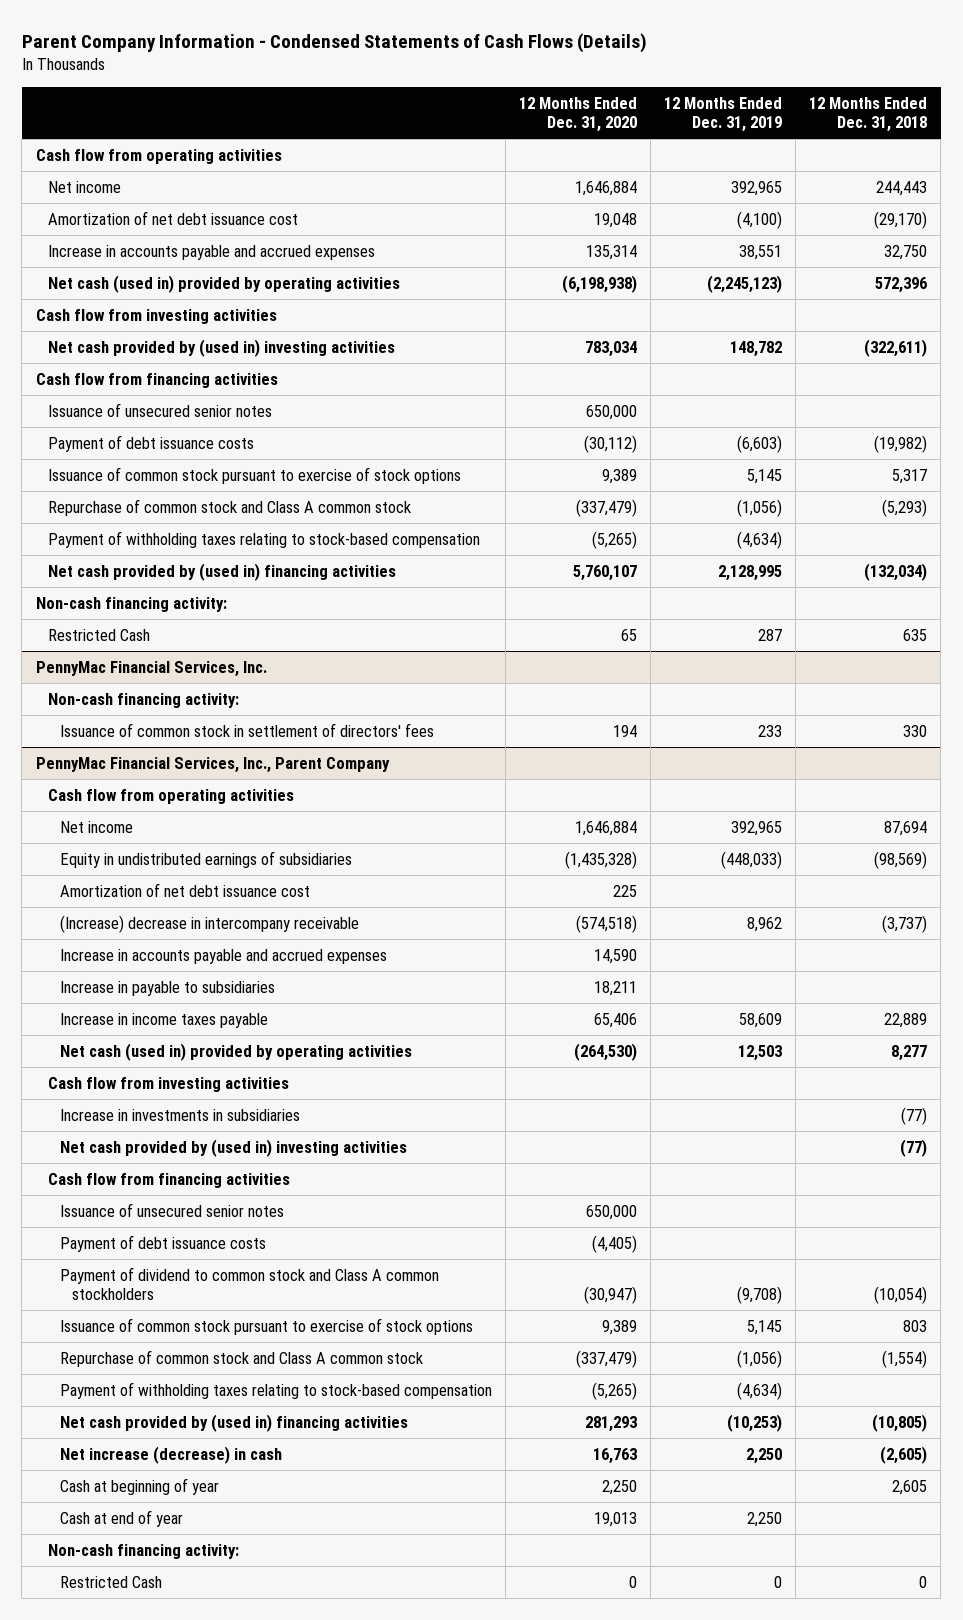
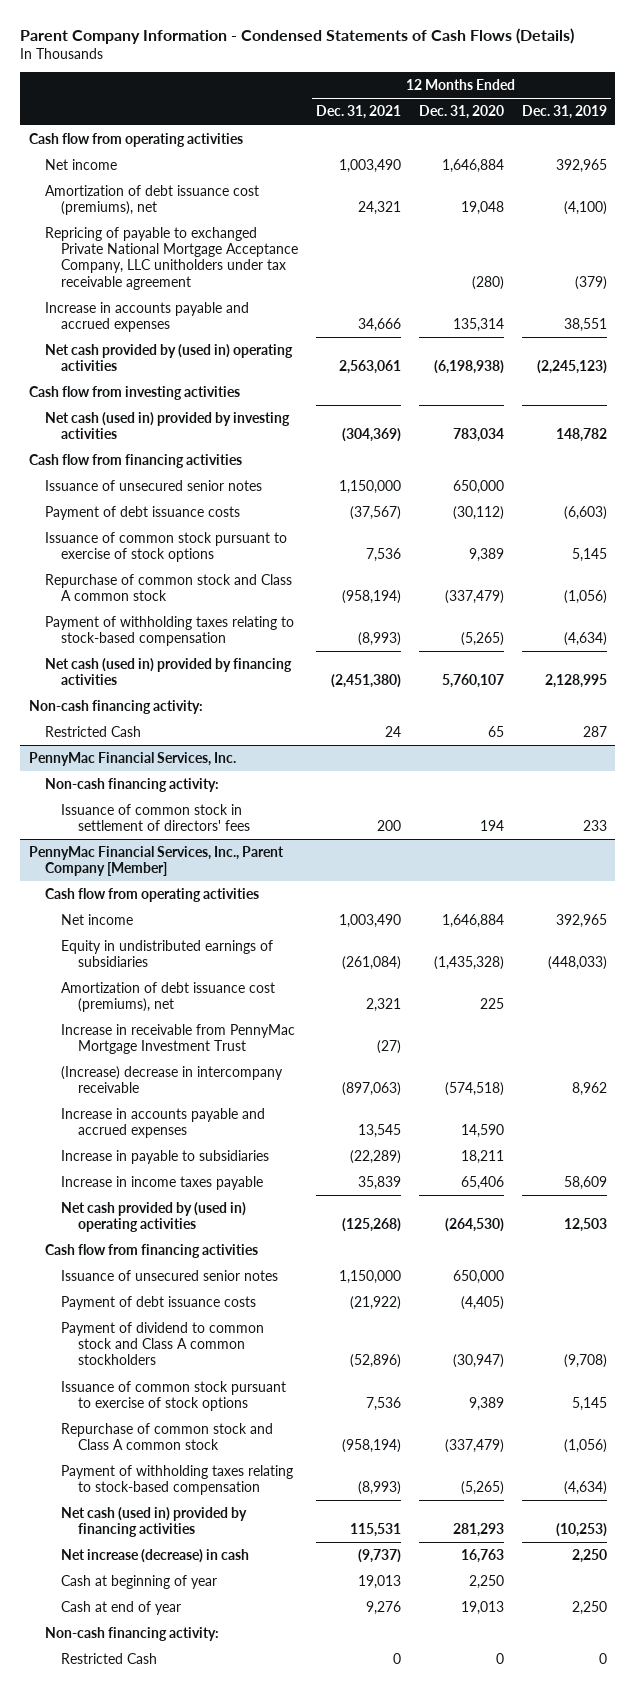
- | 12 Months Ended Dec. 31, 2020 | 12 Months Ended Dec. 31, 2019 | 12 Months Ended Dec. 31, 2018
+ | 12 Months Ended Dec. 31, 2021 | 12 Months Ended Dec. 31, 2020 | 12 Months Ended Dec. 31, 2019
- Amortization of net debt issuance cost | 19,048 | (4,100) | (29,170)
+ Amortization of debt issuance cost (premiums), net | 24,321 | 19,048 | (4,100)
+ Repricing of payable to exchanged Private National Mortgage Acceptance Company, LLC unitholders under tax receivable agreement | | (280) | (379)
- Net cash (used in) provided by operating activities | (6,198,938) | (2,245,123) | 572,396
+ Net cash provided by (used in) operating activities | 2,563,061 | (6,198,938) | (2,245,123)
- Net cash provided by (used in) investing activities | 783,034 | 148,782 | (322,611)
+ Net cash (used in) provided by investing activities | (304,369) | 783,034 | 148,782
- Net cash provided by (used in) financing activities | 5,760,107 | 2,128,995 | (132,034)
+ Net cash (used in) provided by financing activities | (2,451,380) | 5,760,107 | 2,128,995
- PennyMac Financial Services, Inc., Parent Company
+ PennyMac Financial Services, Inc., Parent Company [Member]
- Amortization of net debt issuance cost | 225 | |
+ Amortization of debt issuance cost (premiums), net | 2,321 | 225 |
+ Increase in receivable from PennyMac Mortgage Investment Trust | (27) | |
- Net cash (used in) provided by operating activities | (264,530) | 12,503 | 8,277
- Cash flow from investing activities
- Increase in investments in subsidiaries | | | (77)
- Net cash provided by (used in) investing activities | | | (77)
+ Net cash provided by (used in) operating activities | (125,268) | (264,530) | 12,503
- Net cash provided by (used in) financing activities | 281,293 | (10,253) | (10,805)
+ Net cash (used in) provided by financing activities | 115,531 | 281,293 | (10,253)

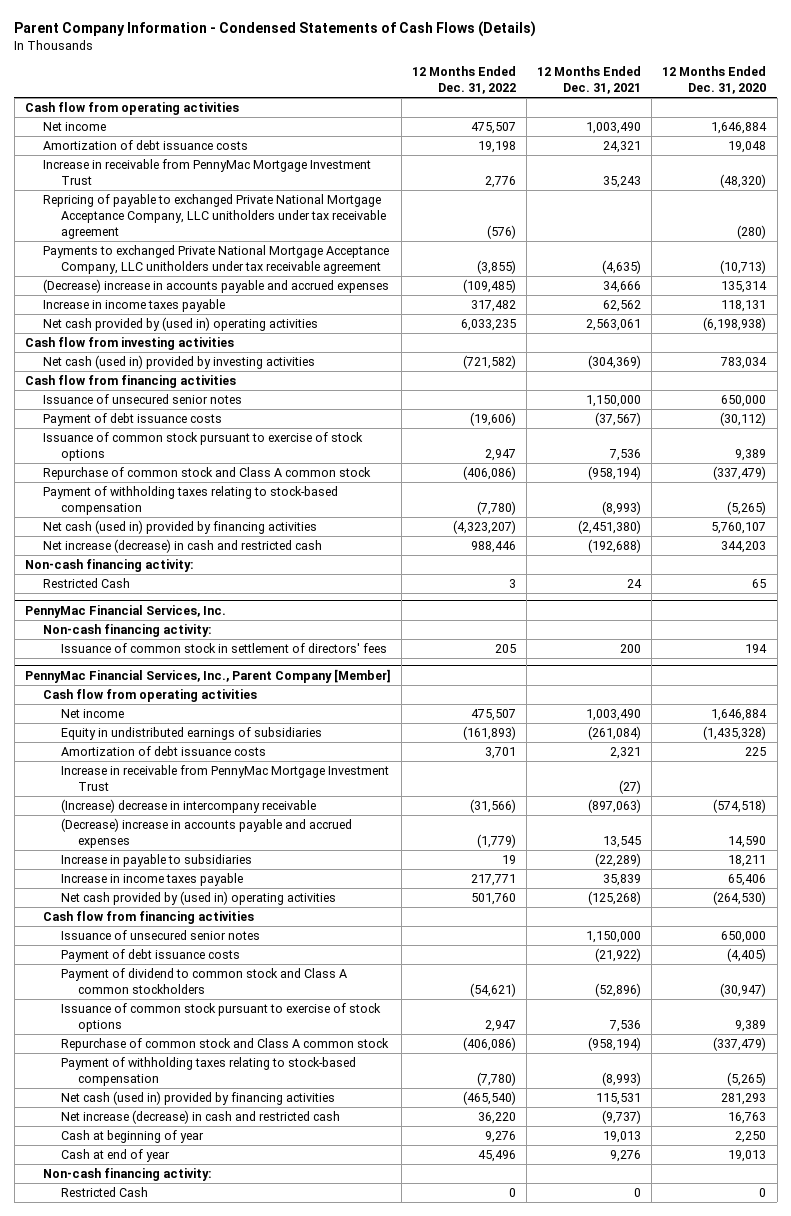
- | 12 Months Ended Dec. 31, 2021 | 12 Months Ended Dec. 31, 2020 | 12 Months Ended Dec. 31, 2019
+ | 12 Months Ended Dec. 31, 2022 | 12 Months Ended Dec. 31, 2021 | 12 Months Ended Dec. 31, 2020
- Amortization of debt issuance cost (premiums), net | 24,321 | 19,048 | (4,100)
+ Amortization of debt issuance costs | 19,198 | 24,321 | 19,048
+ Increase in receivable from PennyMac Mortgage Investment Trust | 2,776 | 35,243 | (48,320)
- Increase in accounts payable and accrued expenses | 34,666 | 135,314 | 38,551
+ Payments to exchanged Private National Mortgage Acceptance Company, LLC unitholders under tax receivable agreement | (3,855) | (4,635) | (10,713)
+ (Decrease) increase in accounts payable and accrued expenses | (109,485) | 34,666 | 135,314
+ Increase in income taxes payable | 317,482 | 62,562 | 118,131
+ Net increase (decrease) in cash and restricted cash | 988,446 | (192,688) | 344,203
@ PennyMac Financial Services, Inc., Parent Company [Member]
- Amortization of debt issuance cost (premiums), net | 2,321 | 225 |
+ Amortization of debt issuance costs | 3,701 | 2,321 | 225
- Increase in accounts payable and accrued expenses | 13,545 | 14,590 |
+ (Decrease) increase in accounts payable and accrued expenses | (1,779) | 13,545 | 14,590
- Net increase (decrease) in cash | (9,737) | 16,763 | 2,250
+ Net increase (decrease) in cash and restricted cash | 36,220 | (9,737) | 16,763

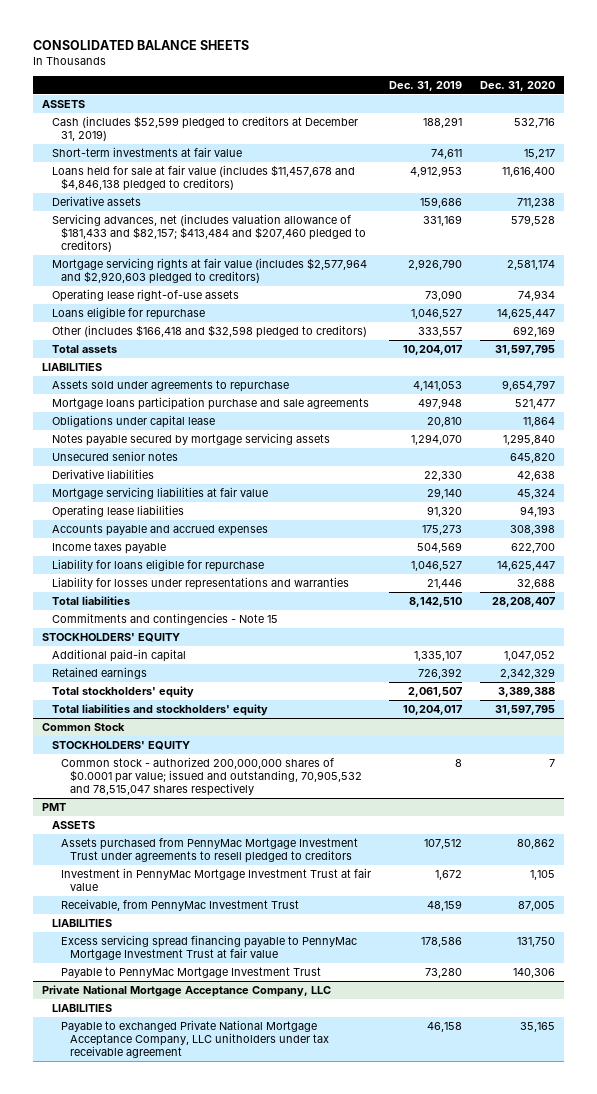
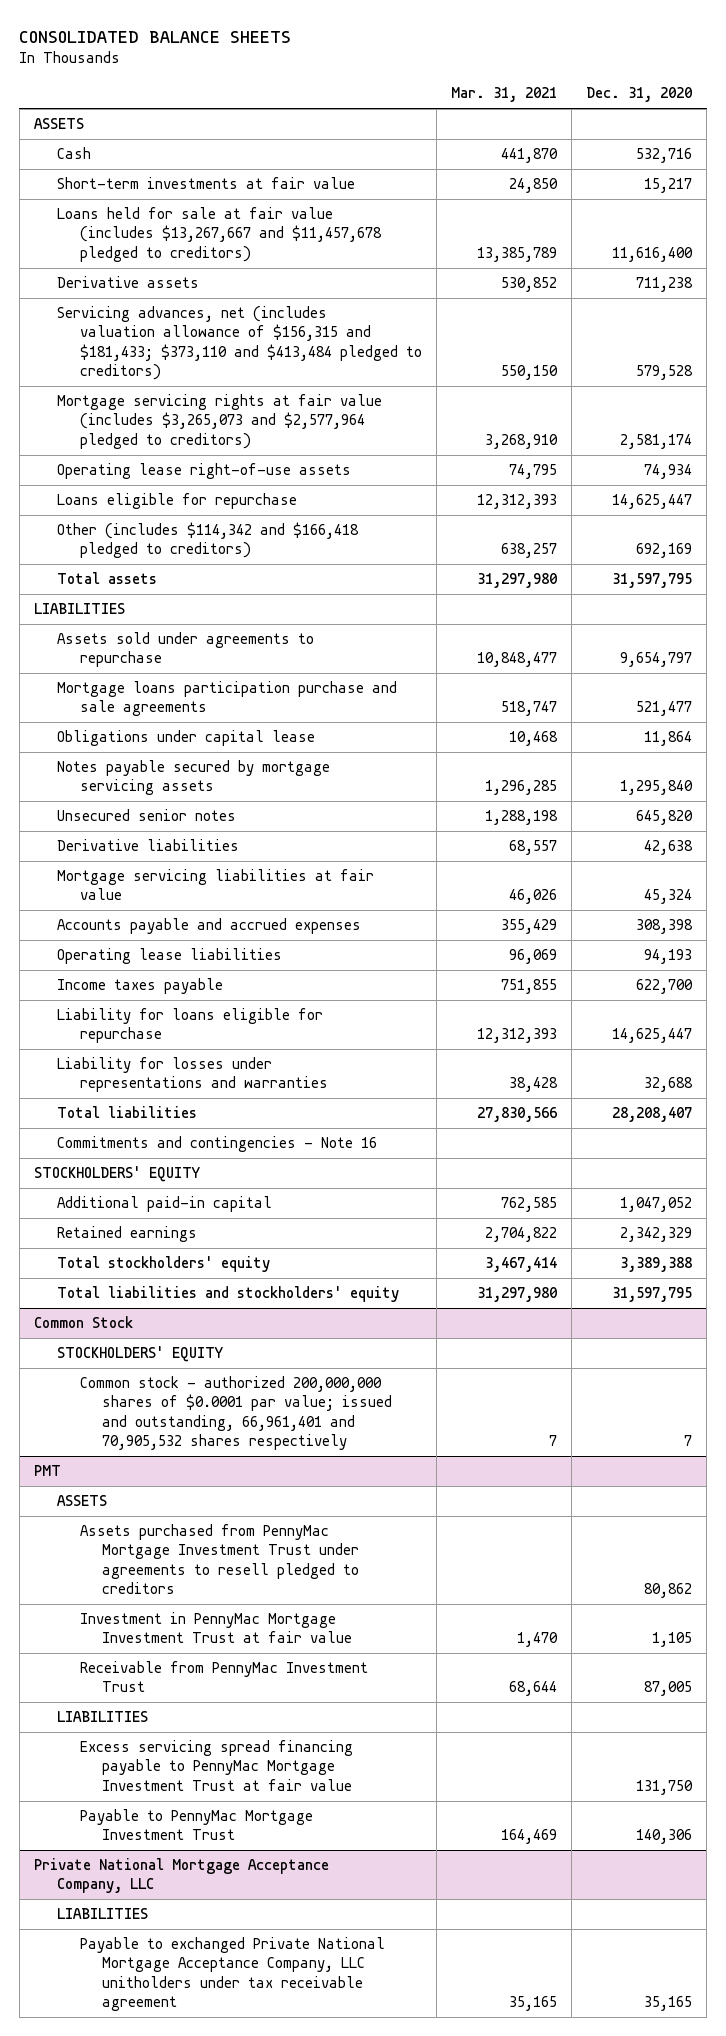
- | Dec. 31, 2019 | Dec. 31, 2020
+ | Mar. 31, 2021 | Dec. 31, 2020
- Cash (includes $52,599 pledged to creditors at December 31, 2019) | 188,291 | 532,716
+ Cash | 441,870 | 532,716
- Loans held for sale at fair value (includes $11,457,678 and $4,846,138 pledged to creditors) | 4,912,953 | 11,616,400
+ Loans held for sale at fair value (includes $13,267,667 and $11,457,678 pledged to creditors) | 13,385,789 | 11,616,400
- Servicing advances, net (includes valuation allowance of $181,433 and $82,157; $413,484 and $207,460 pledged to creditors) | 331,169 | 579,528
- Mortgage servicing rights at fair value (includes $2,577,964 and $2,920,603 pledged to creditors) | 2,926,790 | 2,581,174
+ Servicing advances, net (includes valuation allowance of $156,315 and $181,433; $373,110 and $413,484 pledged to creditors) | 550,150 | 579,528
+ Mortgage servicing rights at fair value (includes $3,265,073 and $2,577,964 pledged to creditors) | 3,268,910 | 2,581,174
- Other (includes $166,418 and $32,598 pledged to creditors) | 333,557 | 692,169
+ Other (includes $114,342 and $166,418 pledged to creditors) | 638,257 | 692,169
moved down: Operating lease liabilities | 96,069 | 94,193
- Commitments and contingencies - Note 15
+ Commitments and contingencies - Note 16
@ Common Stock
- Common stock - authorized 200,000,000 shares of $0.0001 par value; issued and outstanding, 70,905,532 and 78,515,047 shares respectively | 8 | 7
+ Common stock - authorized 200,000,000 shares of $0.0001 par value; issued and outstanding, 66,961,401 and 70,905,532 shares respectively | 7 | 7
@ PMT
- Receivable, from PennyMac Investment Trust | 48,159 | 87,005
+ Receivable from PennyMac Investment Trust | 68,644 | 87,005

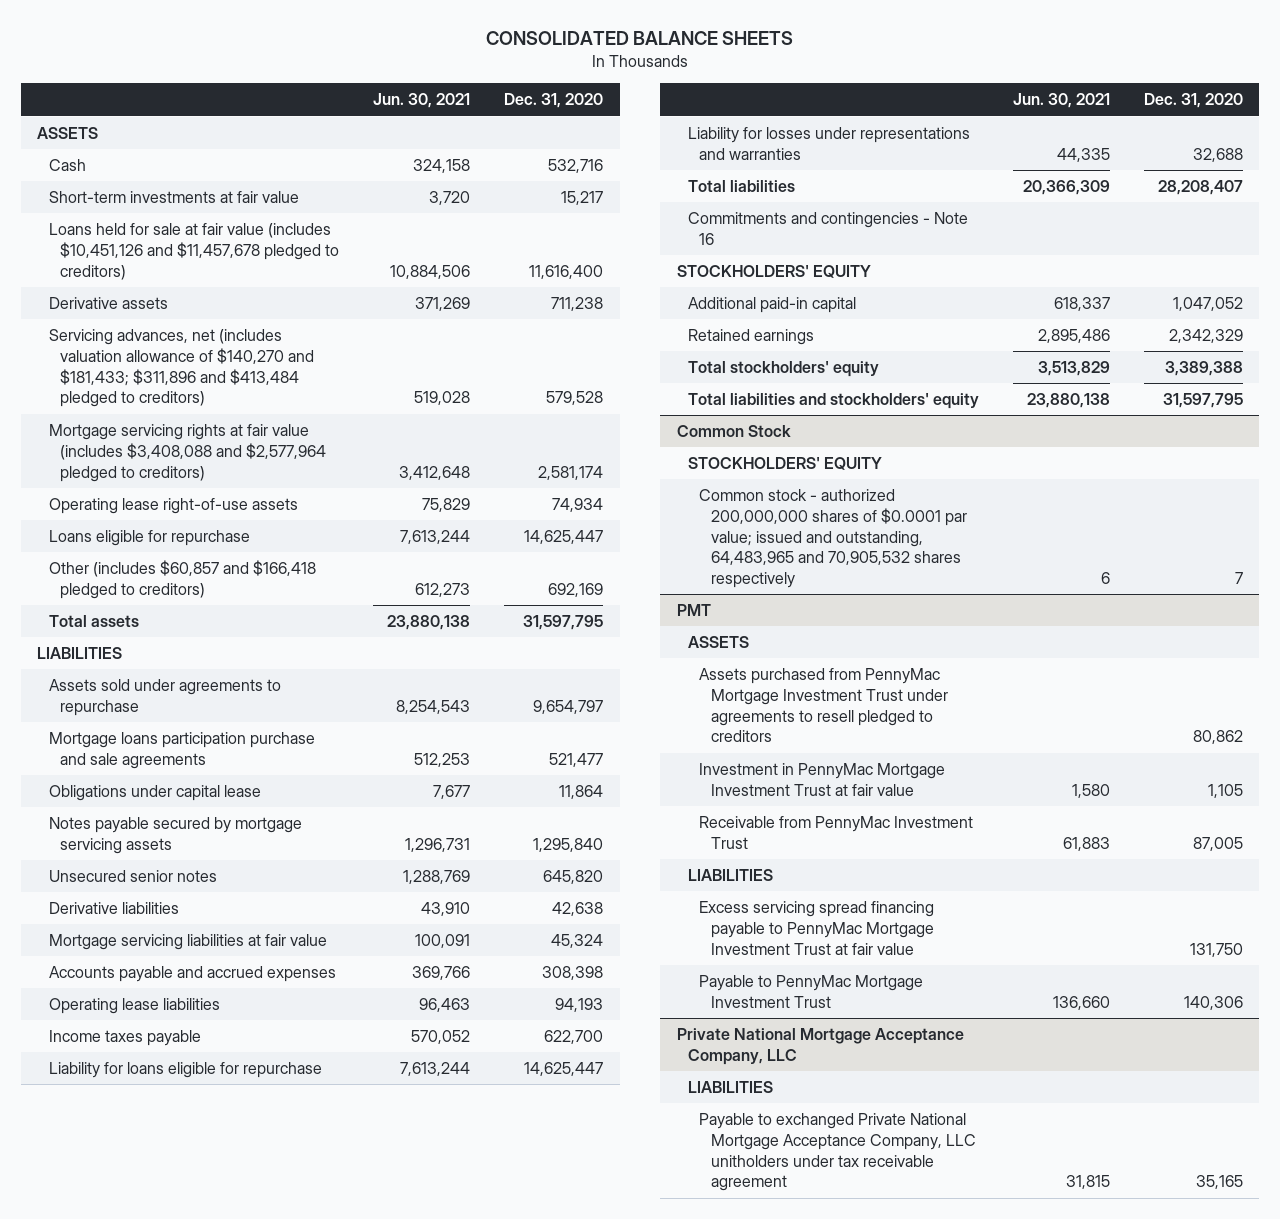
- | Mar. 31, 2021 | Dec. 31, 2020
+ | Jun. 30, 2021 | Dec. 31, 2020
- Loans held for sale at fair value (includes $13,267,667 and $11,457,678 pledged to creditors) | 13,385,789 | 11,616,400
+ Loans held for sale at fair value (includes $10,451,126 and $11,457,678 pledged to creditors) | 10,884,506 | 11,616,400
- Servicing advances, net (includes valuation allowance of $156,315 and $181,433; $373,110 and $413,484 pledged to creditors) | 550,150 | 579,528
- Mortgage servicing rights at fair value (includes $3,265,073 and $2,577,964 pledged to creditors) | 3,268,910 | 2,581,174
+ Servicing advances, net (includes valuation allowance of $140,270 and $181,433; $311,896 and $413,484 pledged to creditors) | 519,028 | 579,528
+ Mortgage servicing rights at fair value (includes $3,408,088 and $2,577,964 pledged to creditors) | 3,412,648 | 2,581,174
- Other (includes $114,342 and $166,418 pledged to creditors) | 638,257 | 692,169
+ Other (includes $60,857 and $166,418 pledged to creditors) | 612,273 | 692,169
@ Common Stock
- Common stock - authorized 200,000,000 shares of $0.0001 par value; issued and outstanding, 66,961,401 and 70,905,532 shares respectively | 7 | 7
+ Common stock - authorized 200,000,000 shares of $0.0001 par value; issued and outstanding, 64,483,965 and 70,905,532 shares respectively | 6 | 7

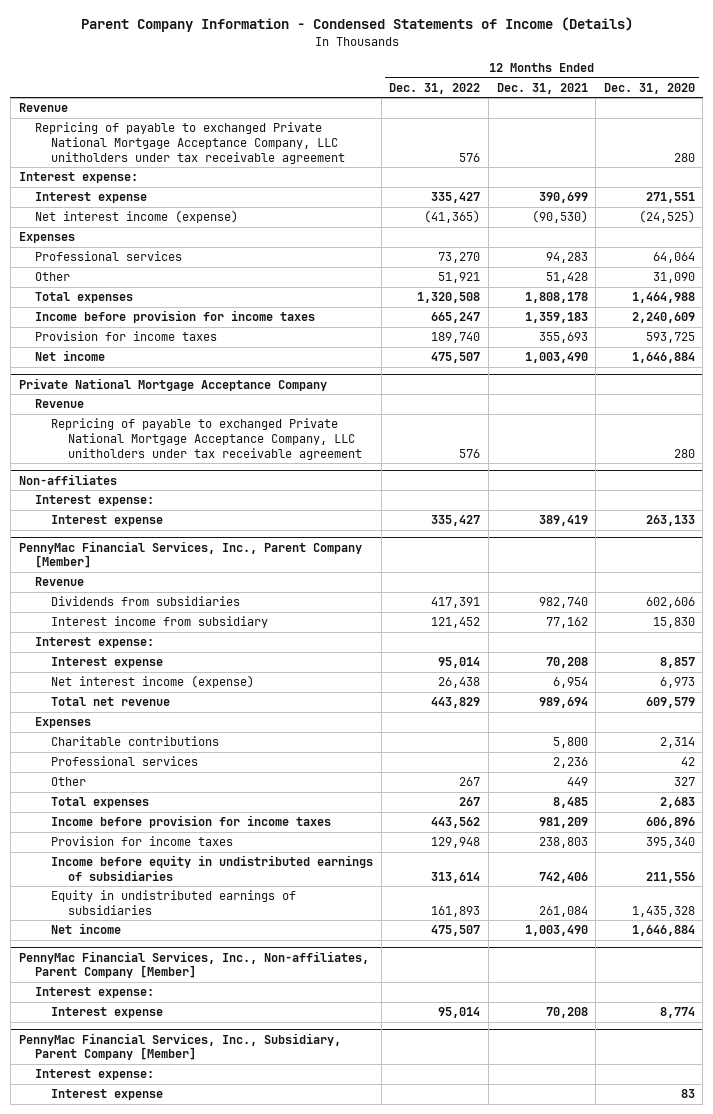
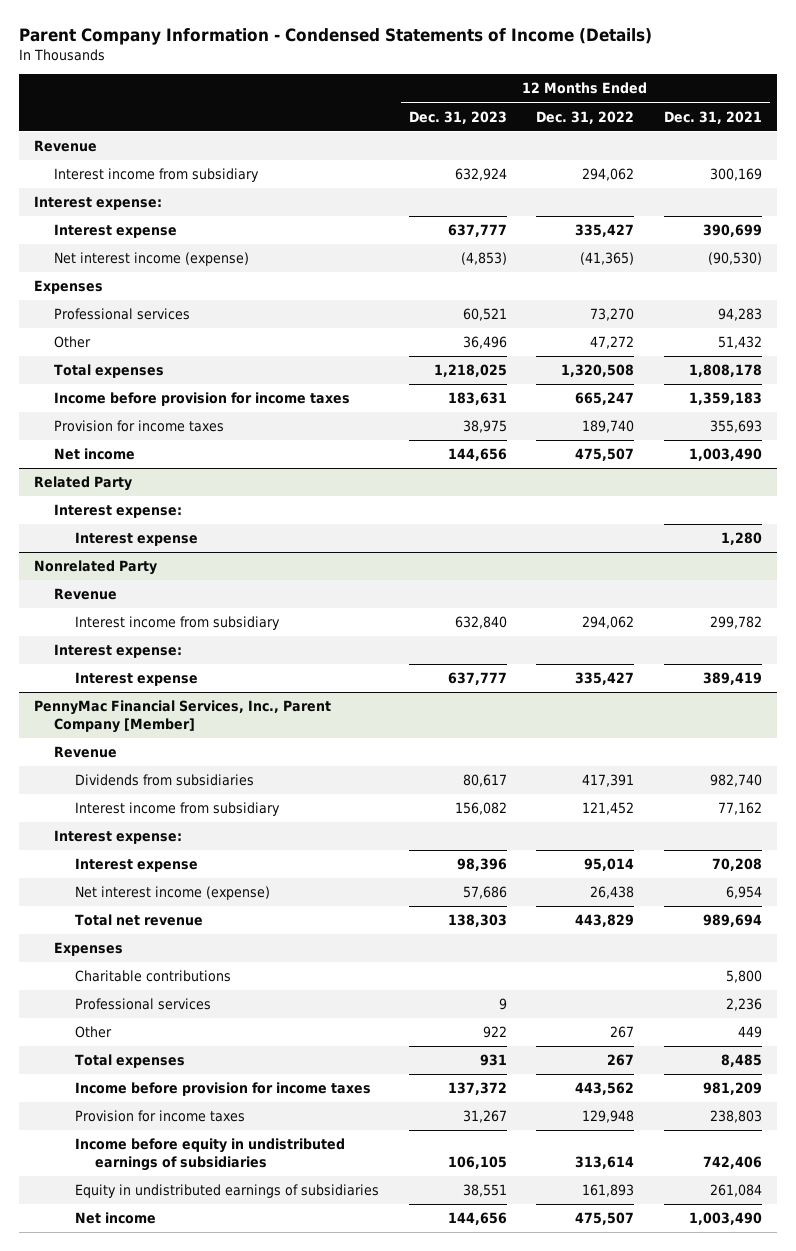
- | 12 Months Ended Dec. 31, 2022 | 12 Months Ended Dec. 31, 2021 | 12 Months Ended Dec. 31, 2020
+ | 12 Months Ended Dec. 31, 2023 | 12 Months Ended Dec. 31, 2022 | 12 Months Ended Dec. 31, 2021
- Repricing of payable to exchanged Private National Mortgage Acceptance Company, LLC unitholders under tax receivable agreement | 576 | | 280
+ Interest income from subsidiary | 632,924 | 294,062 | 300,169
- Other | 51,921 | 51,428 | 31,090
+ Other | 36,496 | 47,272 | 51,432
- Private National Mortgage Acceptance Company
+ Related Party
+ Interest expense:
+ Interest expense | | | 1,280
+ Nonrelated Party
- Repricing of payable to exchanged Private National Mortgage Acceptance Company, LLC unitholders under tax receivable agreement | 576 | | 280
- Non-affiliates
+ Interest income from subsidiary | 632,840 | 294,062 | 299,782
- PennyMac Financial Services, Inc., Non-affiliates, Parent Company [Member]
- Interest expense:
- Interest expense | 95,014 | 70,208 | 8,774
- PennyMac Financial Services, Inc., Subsidiary, Parent Company [Member]
- Interest expense:
- Interest expense | | | 83

